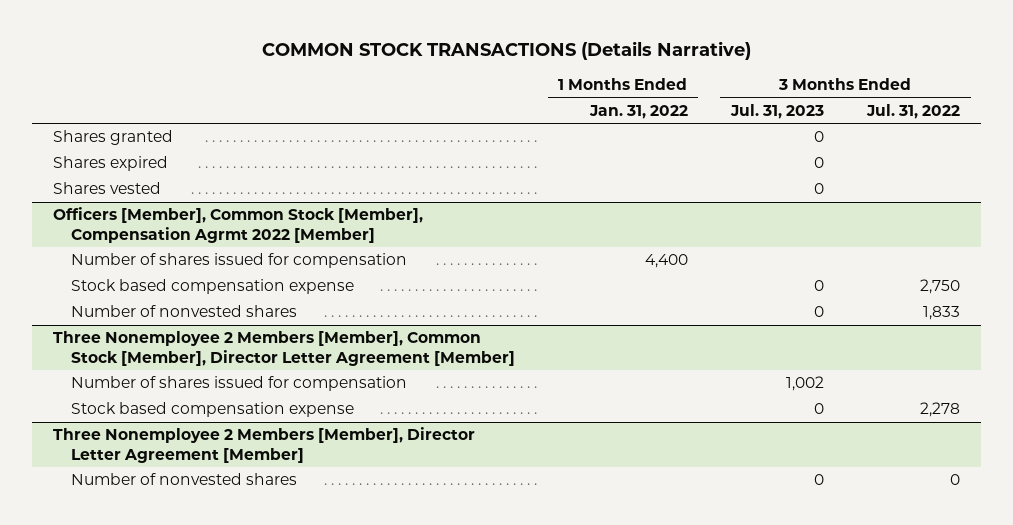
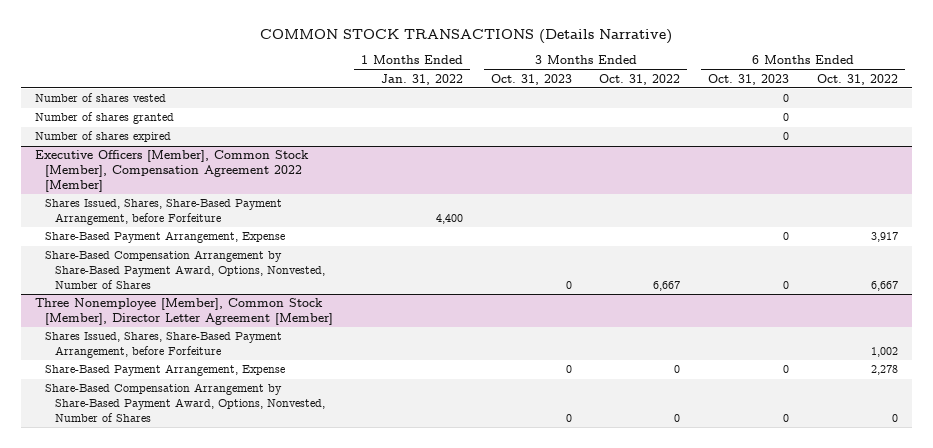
- | 1 Months Ended Jan. 31, 2022 | 3 Months Ended Jul. 31, 2023 | 3 Months Ended Jul. 31, 2022
+ | 1 Months Ended Jan. 31, 2022 | 3 Months Ended Oct. 31, 2023 | 3 Months Ended Oct. 31, 2022 | 6 Months Ended Oct. 31, 2023 | 6 Months Ended Oct. 31, 2022
- Shares granted | | 0 |
- Shares expired | | 0 |
- Shares vested | | 0 |
- Officers [Member], Common Stock [Member], Compensation Agrmt 2022 [Member]
- Number of shares issued for compensation | 4,400 | |
- Stock based compensation expense | | 0 | 2,750
- Number of nonvested shares | | 0 | 1,833
- Three Nonemployee 2 Members [Member], Common Stock [Member], Director Letter Agreement [Member]
- Number of shares issued for compensation | | 1,002 |
- Stock based compensation expense | | 0 | 2,278
- Three Nonemployee 2 Members [Member], Director Letter Agreement [Member]
- Number of nonvested shares | | 0 | 0
+ Number of shares vested | | | | 0 |
+ Number of shares granted | | | | 0 |
+ Number of shares expired | | | | 0 |
+ Executive Officers [Member], Common Stock [Member], Compensation Agreement 2022 [Member]
+ Shares Issued, Shares, Share-Based Payment Arrangement, before Forfeiture | 4,400 | | | |
+ Share-Based Payment Arrangement, Expense | | | | 0 | 3,917
+ Share-Based Compensation Arrangement by Share-Based Payment Award, Options, Nonvested, Number of Shares | | 0 | 6,667 | 0 | 6,667
+ Three Nonemployee [Member], Common Stock [Member], Director Letter Agreement [Member]
+ Shares Issued, Shares, Share-Based Payment Arrangement, before Forfeiture | | | | | 1,002
+ Share-Based Payment Arrangement, Expense | | 0 | 0 | 0 | 2,278
+ Share-Based Compensation Arrangement by Share-Based Payment Award, Options, Nonvested, Number of Shares | | 0 | 0 | 0 | 0

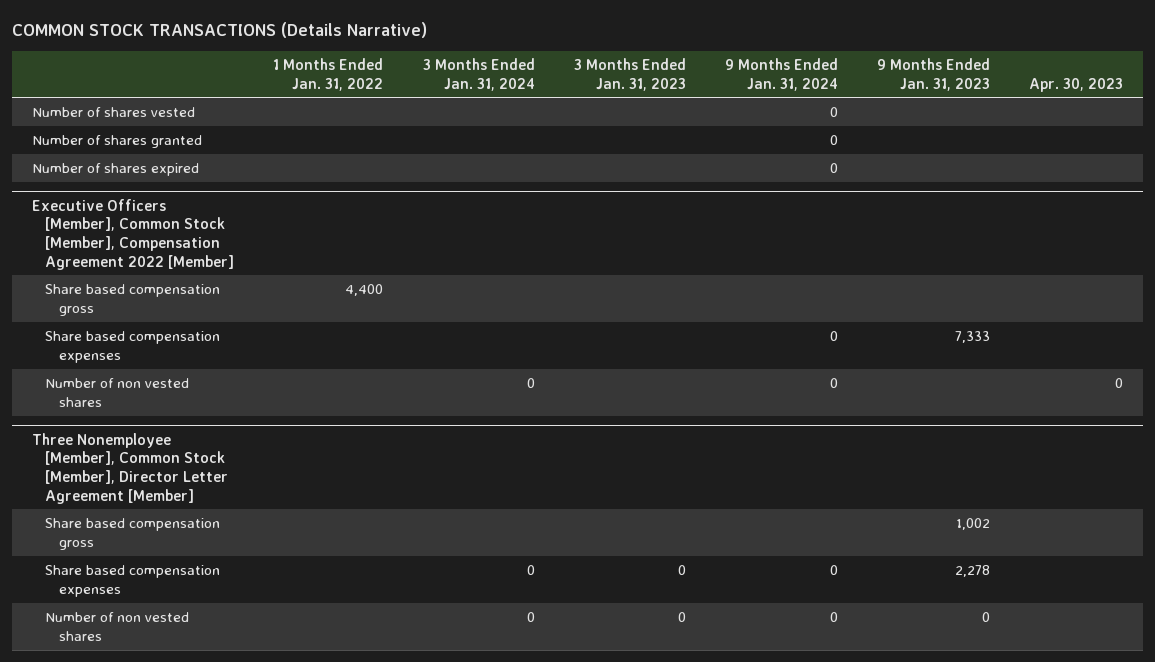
- | 1 Months Ended Jan. 31, 2022 | 3 Months Ended Oct. 31, 2023 | 3 Months Ended Oct. 31, 2022 | 6 Months Ended Oct. 31, 2023 | 6 Months Ended Oct. 31, 2022
+ | 1 Months Ended Jan. 31, 2022 | 3 Months Ended Jan. 31, 2024 | 3 Months Ended Jan. 31, 2023 | 9 Months Ended Jan. 31, 2024 | 9 Months Ended Jan. 31, 2023 | Apr. 30, 2023
@ Executive Officers [Member], Common Stock [Member], Compensation Agreement 2022 [Member]
- Shares Issued, Shares, Share-Based Payment Arrangement, before Forfeiture | 4,400 | | | |
- Share-Based Payment Arrangement, Expense | | | | 0 | 3,917
- Share-Based Compensation Arrangement by Share-Based Payment Award, Options, Nonvested, Number of Shares | | 0 | 6,667 | 0 | 6,667
+ Share based compensation gross | 4,400 | | | | |
+ Share based compensation expenses | | | | 0 | 7,333 |
+ Number of non vested shares | | 0 | | 0 | | 0
@ Three Nonemployee [Member], Common Stock [Member], Director Letter Agreement [Member]
- Shares Issued, Shares, Share-Based Payment Arrangement, before Forfeiture | | | | | 1,002
- Share-Based Payment Arrangement, Expense | | 0 | 0 | 0 | 2,278
- Share-Based Compensation Arrangement by Share-Based Payment Award, Options, Nonvested, Number of Shares | | 0 | 0 | 0 | 0
+ Share based compensation gross | | | | | 1,002 |
+ Share based compensation expenses | | 0 | 0 | 0 | 2,278 |
+ Number of non vested shares | | 0 | 0 | 0 | 0 |

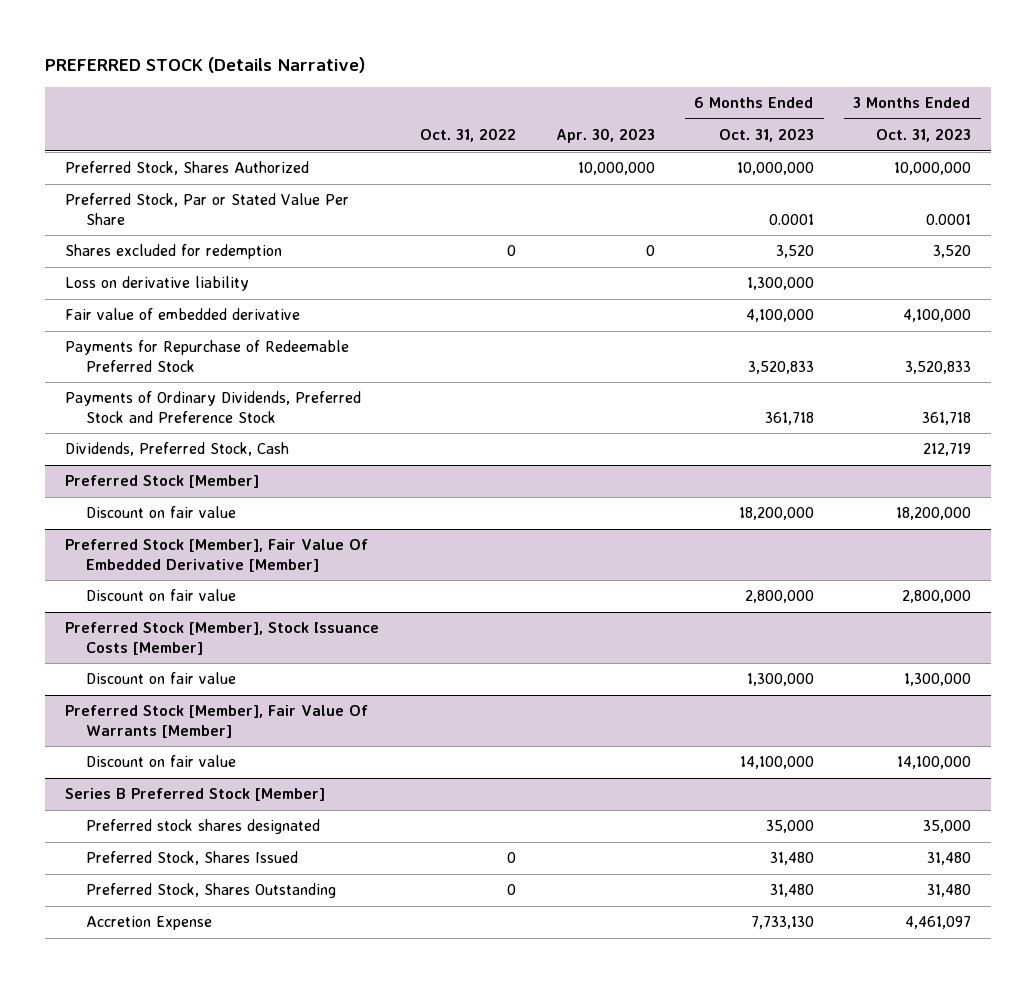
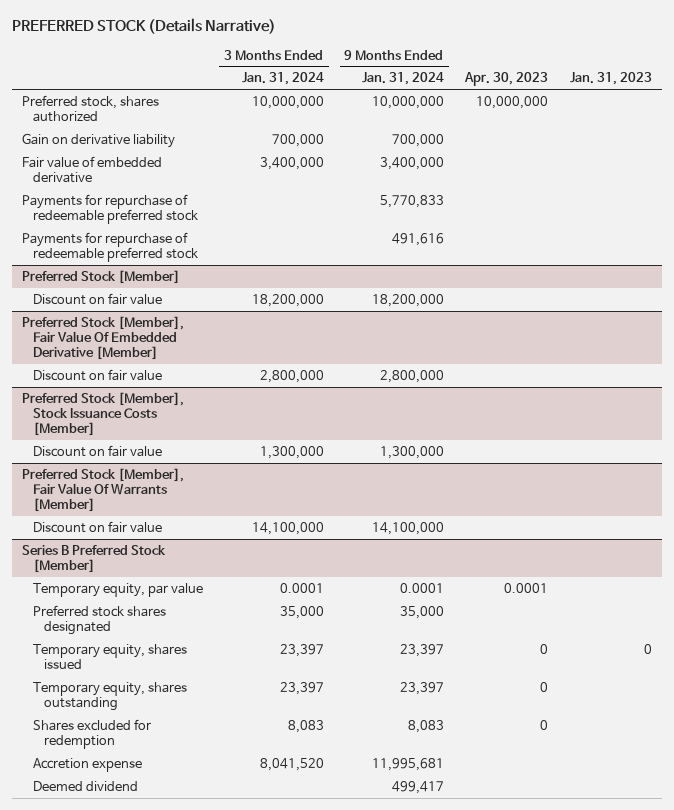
- | Oct. 31, 2022 | Apr. 30, 2023 | 6 Months Ended Oct. 31, 2023 | 3 Months Ended Oct. 31, 2023
+ | 3 Months Ended Jan. 31, 2024 | 9 Months Ended Jan. 31, 2024 | Apr. 30, 2023 | Jan. 31, 2023
- Preferred Stock, Shares Authorized | | 10,000,000 | 10,000,000 | 10,000,000
- Preferred Stock, Par or Stated Value Per Share | | | 0.0001 | 0.0001
- Shares excluded for redemption | 0 | 0 | 3,520 | 3,520
- Loss on derivative liability | | | 1,300,000 |
+ Preferred stock, shares authorized | 10,000,000 | 10,000,000 | 10,000,000 |
+ Gain on derivative liability | 700,000 | 700,000 | |
- Payments for Repurchase of Redeemable Preferred Stock | | | 3,520,833 | 3,520,833
- Payments of Ordinary Dividends, Preferred Stock and Preference Stock | | | 361,718 | 361,718
- Dividends, Preferred Stock, Cash | | | | 212,719
+ Payments for repurchase of redeemable preferred stock | | 5,770,833 | |
+ Payments for repurchase of redeemable preferred stock | | 491,616 | |
@ Series B Preferred Stock [Member]
+ Temporary equity, par value | 0.0001 | 0.0001 | 0.0001 |
- Preferred Stock, Shares Issued | 0 | | 31,480 | 31,480
- Preferred Stock, Shares Outstanding | 0 | | 31,480 | 31,480
- Accretion Expense | | | 7,733,130 | 4,461,097
+ Temporary equity, shares issued | 23,397 | 23,397 | 0 | 0
+ Temporary equity, shares outstanding | 23,397 | 23,397 | 0 |
+ Shares excluded for redemption | 8,083 | 8,083 | 0 |
+ Accretion expense | 8,041,520 | 11,995,681 | |
+ Deemed dividend | | 499,417 | |

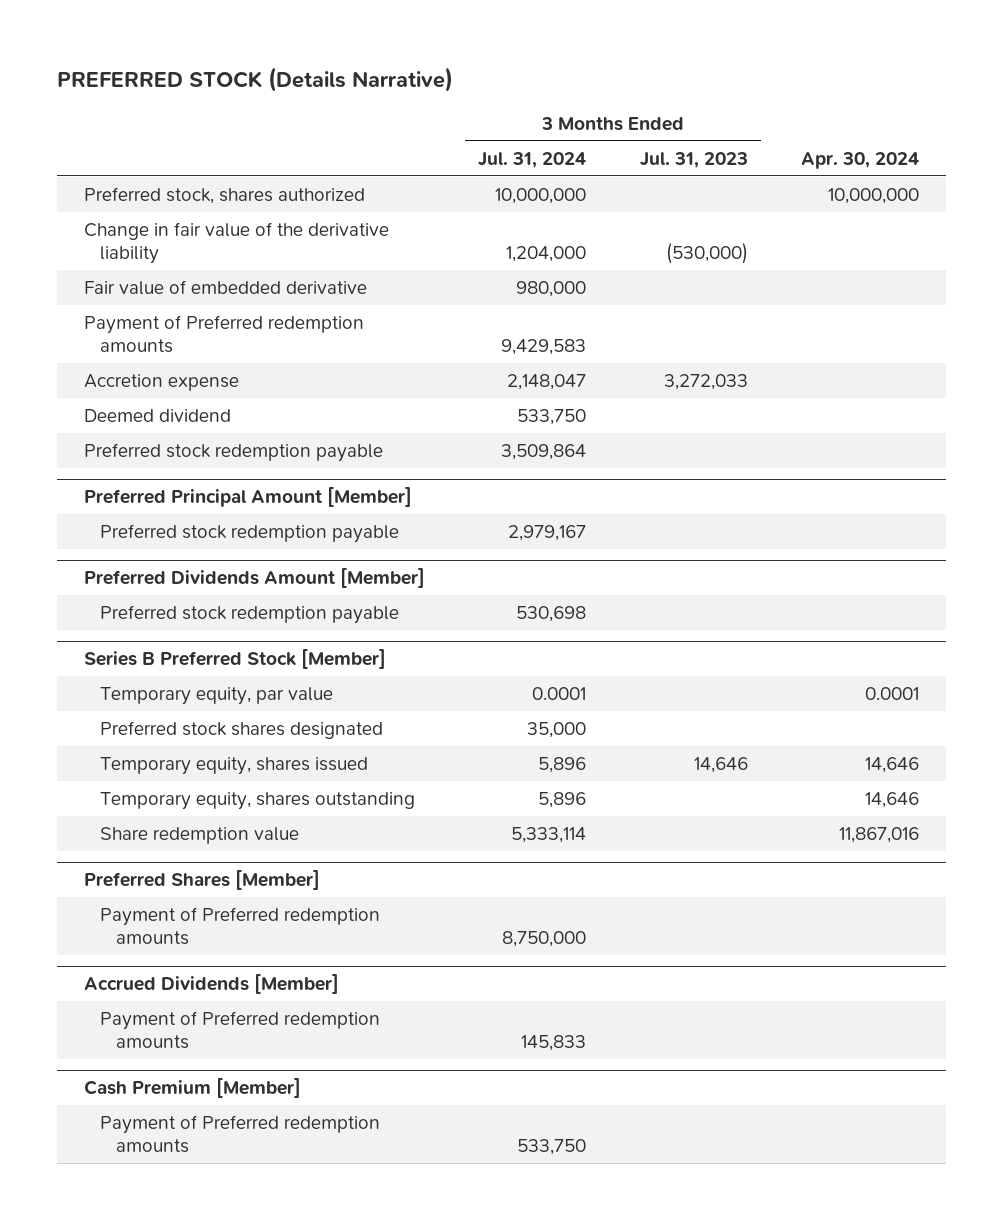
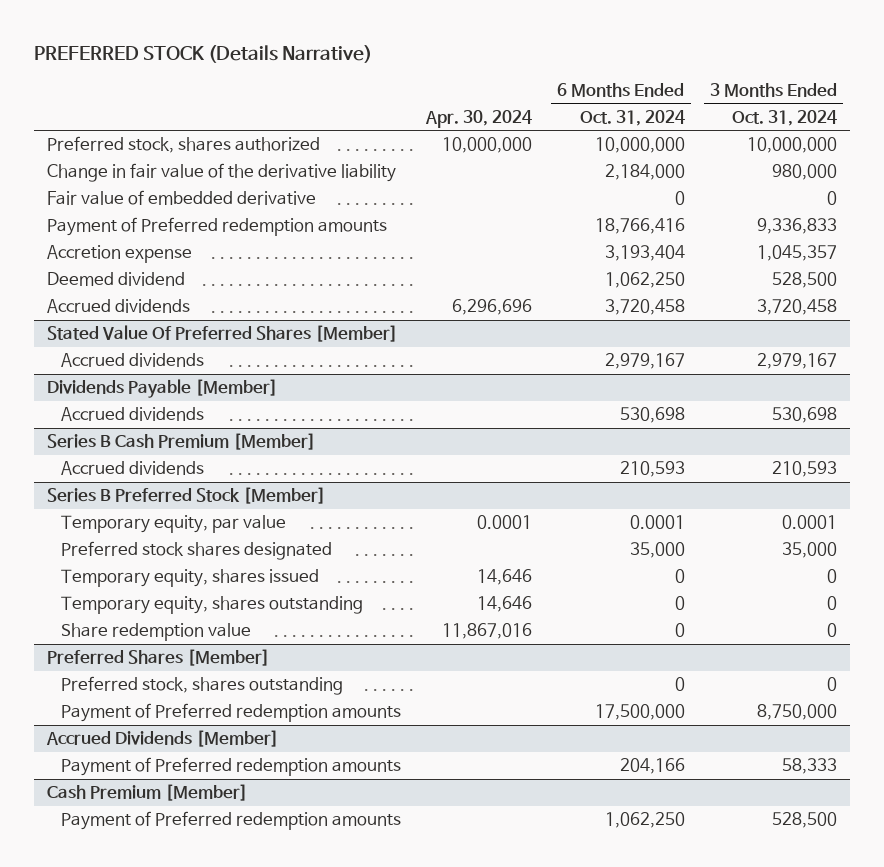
- | 3 Months Ended Jul. 31, 2024 | 3 Months Ended Jul. 31, 2023 | Apr. 30, 2024
+ | Apr. 30, 2024 | 6 Months Ended Oct. 31, 2024 | 3 Months Ended Oct. 31, 2024
- Preferred stock redemption payable | 3,509,864 | |
- Preferred Principal Amount [Member]
- Preferred stock redemption payable | 2,979,167 | |
- Preferred Dividends Amount [Member]
- Preferred stock redemption payable | 530,698 | |
+ Accrued dividends | 6,296,696 | 3,720,458 | 3,720,458
+ Stated Value Of Preferred Shares [Member]
+ Accrued dividends | | 2,979,167 | 2,979,167
+ Dividends Payable [Member]
+ Accrued dividends | | 530,698 | 530,698
+ Series B Cash Premium [Member]
+ Accrued dividends | | 210,593 | 210,593
@ Preferred Shares [Member]
+ Preferred stock, shares outstanding | | 0 | 0

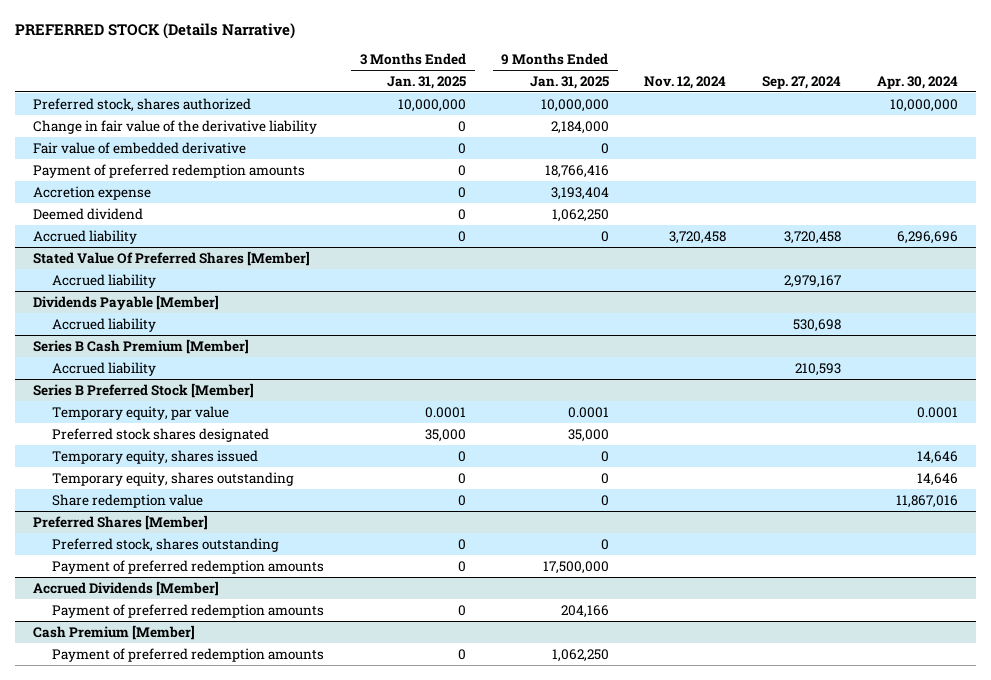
- | Apr. 30, 2024 | 6 Months Ended Oct. 31, 2024 | 3 Months Ended Oct. 31, 2024
+ | 3 Months Ended Jan. 31, 2025 | 9 Months Ended Jan. 31, 2025 | Nov. 12, 2024 | Sep. 27, 2024 | Apr. 30, 2024
- Payment of Preferred redemption amounts | | 18,766,416 | 9,336,833
+ Payment of preferred redemption amounts | 0 | 18,766,416 | | |
- Accrued dividends | 6,296,696 | 3,720,458 | 3,720,458
+ Accrued liability | 0 | 0 | 3,720,458 | 3,720,458 | 6,296,696
@ Stated Value Of Preferred Shares [Member]
- Accrued dividends | | 2,979,167 | 2,979,167
+ Accrued liability | | | | 2,979,167 |
@ Dividends Payable [Member]
- Accrued dividends | | 530,698 | 530,698
+ Accrued liability | | | | 530,698 |
@ Series B Cash Premium [Member]
- Accrued dividends | | 210,593 | 210,593
+ Accrued liability | | | | 210,593 |
@ Preferred Shares [Member]
- Payment of Preferred redemption amounts | | 17,500,000 | 8,750,000
+ Payment of preferred redemption amounts | 0 | 17,500,000 | | |
@ Accrued Dividends [Member]
- Payment of Preferred redemption amounts | | 204,166 | 58,333
+ Payment of preferred redemption amounts | 0 | 204,166 | | |
@ Cash Premium [Member]
- Payment of Preferred redemption amounts | | 1,062,250 | 528,500
+ Payment of preferred redemption amounts | 0 | 1,062,250 | | |

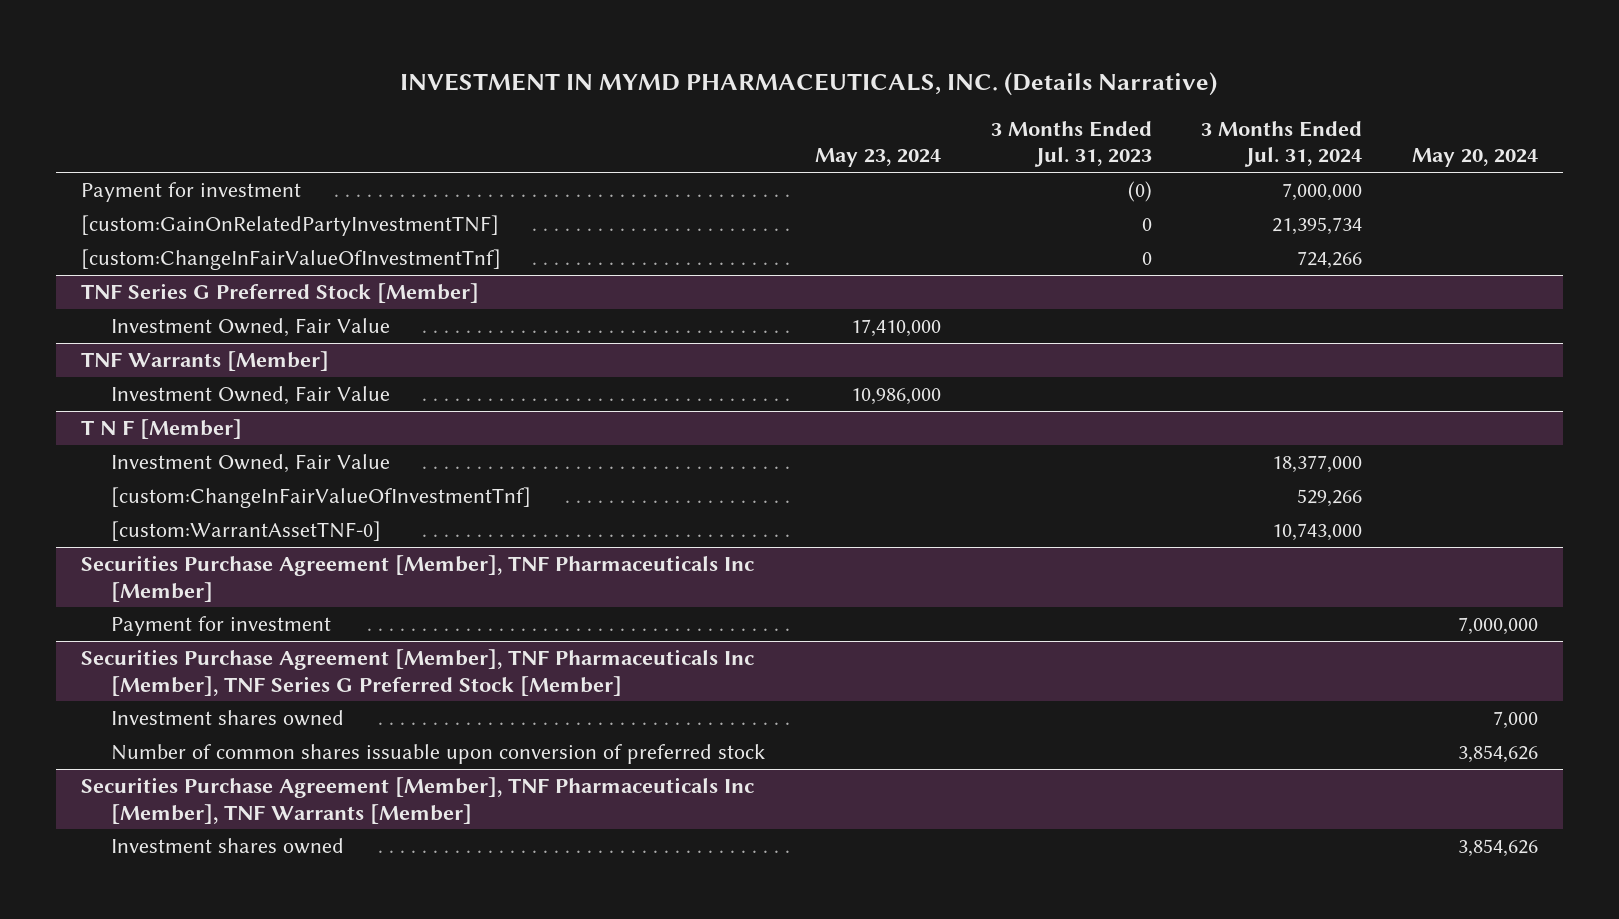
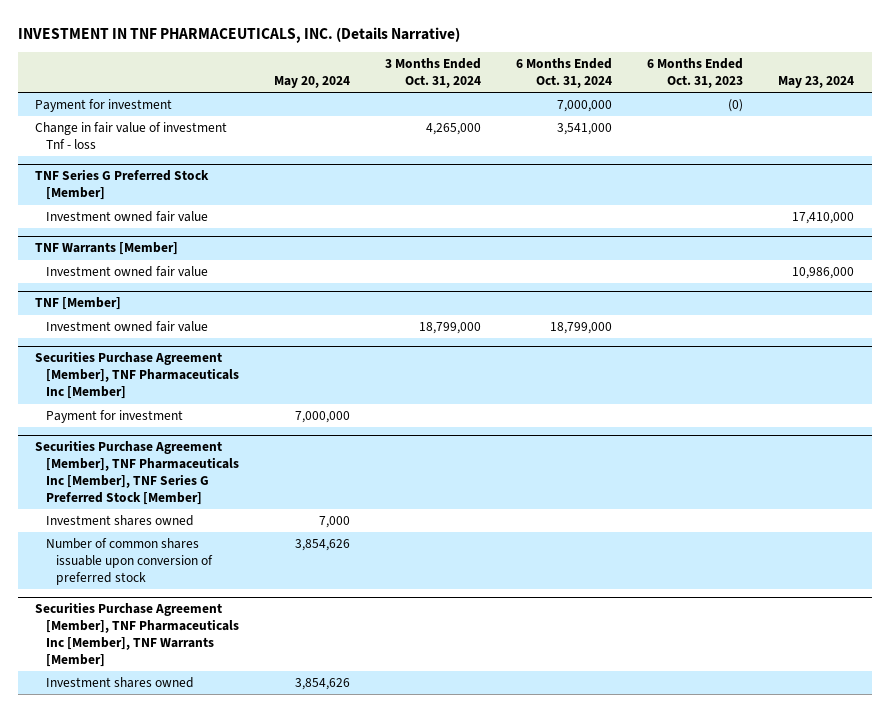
- INVESTMENT IN MYMD PHARMACEUTICALS, INC. (Details Narrative)
+ INVESTMENT IN TNF PHARMACEUTICALS, INC. (Details Narrative)
- | May 23, 2024 | 3 Months Ended Jul. 31, 2023 | 3 Months Ended Jul. 31, 2024 | May 20, 2024
+ | May 20, 2024 | 3 Months Ended Oct. 31, 2024 | 6 Months Ended Oct. 31, 2024 | 6 Months Ended Oct. 31, 2023 | May 23, 2024
- [custom:GainOnRelatedPartyInvestmentTNF] | | 0 | 21,395,734 |
- [custom:ChangeInFairValueOfInvestmentTnf] | | 0 | 724,266 |
+ Change in fair value of investment Tnf - loss | | 4,265,000 | 3,541,000 | |
@ TNF Series G Preferred Stock [Member]
- Investment Owned, Fair Value | 17,410,000 | | |
+ Investment owned fair value | | | | | 17,410,000
@ TNF Warrants [Member]
- Investment Owned, Fair Value | 10,986,000 | | |
- T N F [Member]
- Investment Owned, Fair Value | | | 18,377,000 |
- [custom:ChangeInFairValueOfInvestmentTnf] | | | 529,266 |
- [custom:WarrantAssetTNF-0] | | | 10,743,000 |
@ TNF Warrants [Member]
+ Investment owned fair value | | | | | 10,986,000
+ TNF [Member]
+ Investment owned fair value | | 18,799,000 | 18,799,000 | |

